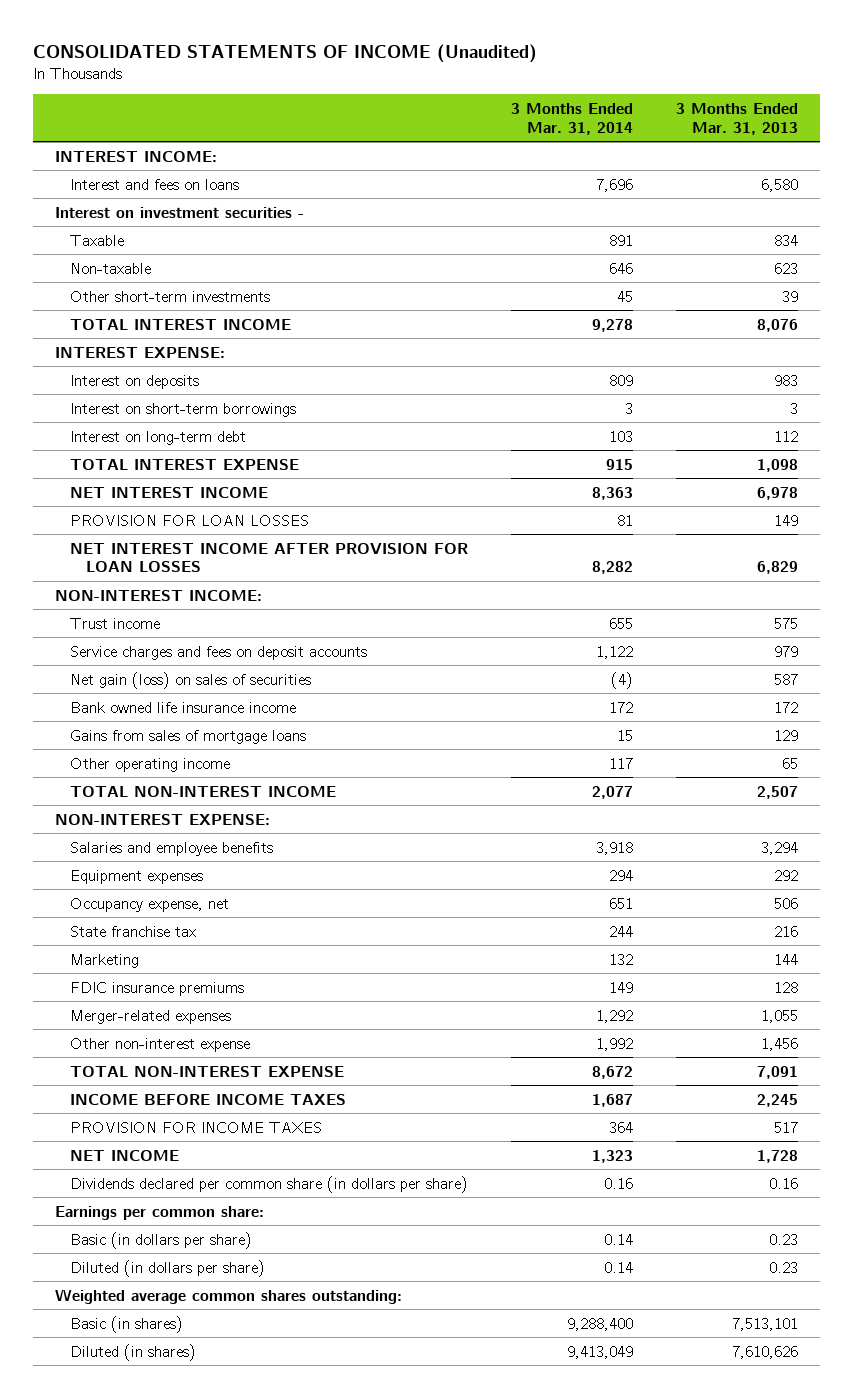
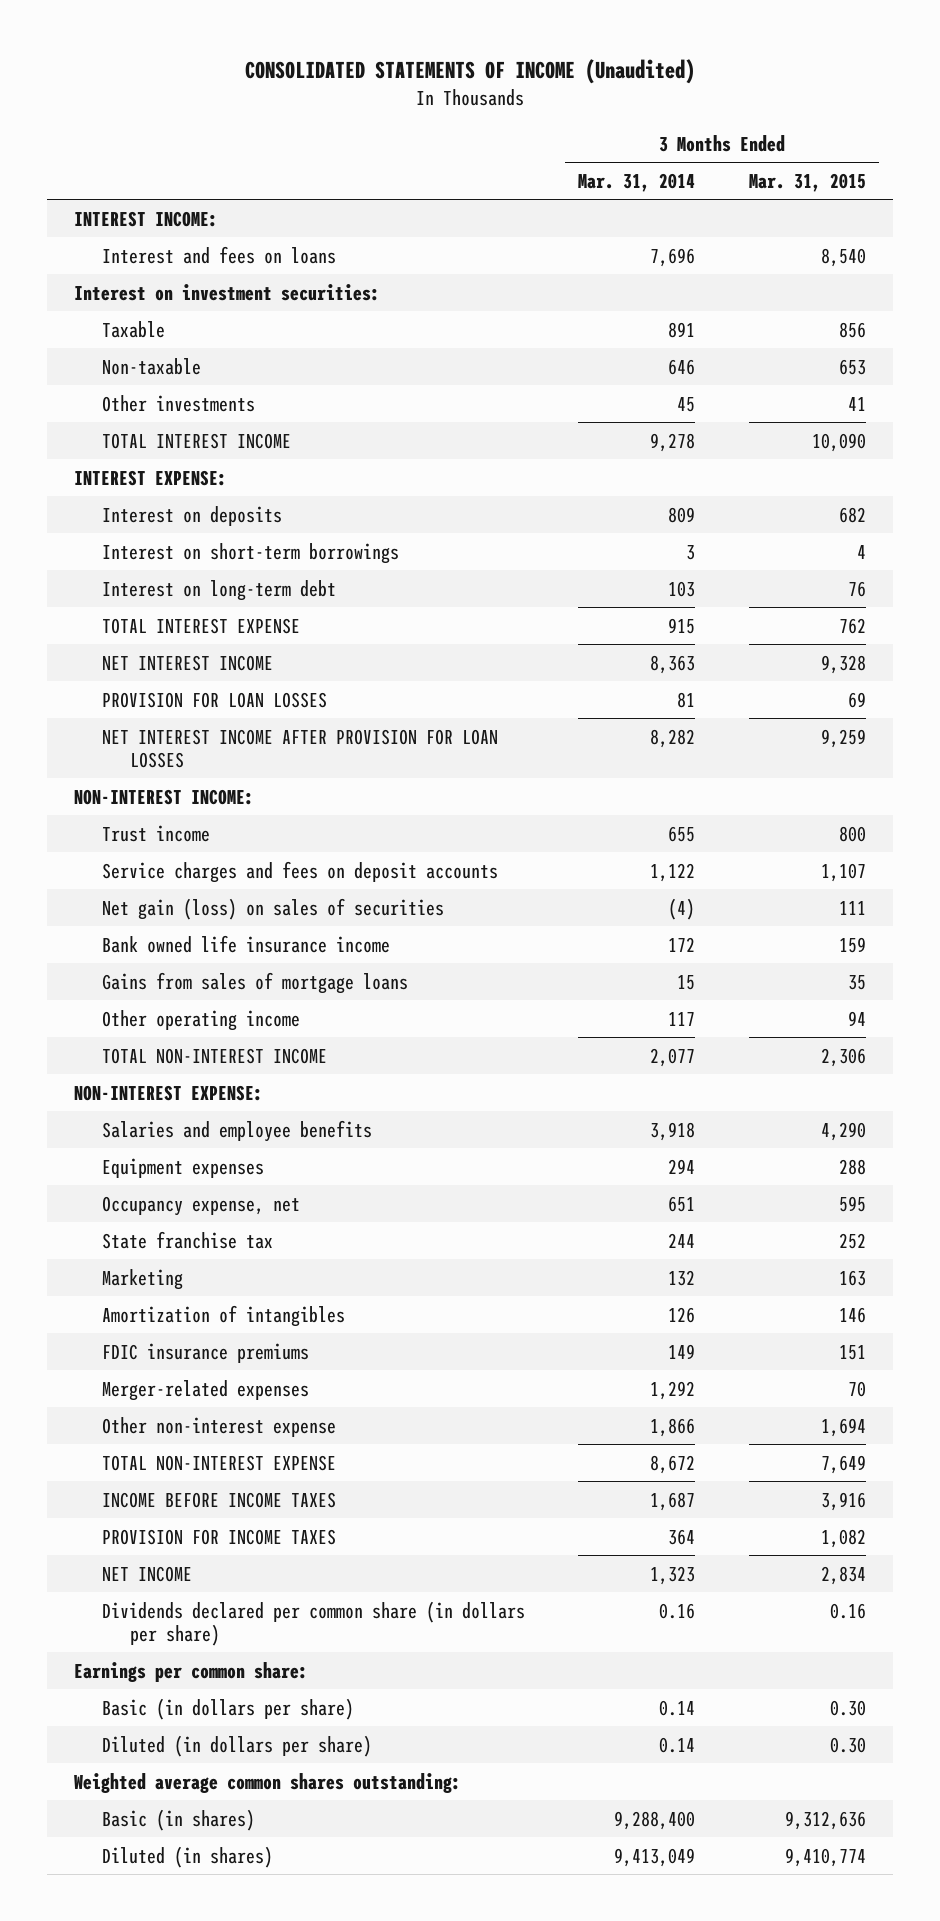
- | 3 Months Ended Mar. 31, 2014 | 3 Months Ended Mar. 31, 2013
+ | 3 Months Ended Mar. 31, 2014 | 3 Months Ended Mar. 31, 2015
- Interest on investment securities -
+ Interest on investment securities:
- Other short-term investments | 45 | 39
+ Other investments | 45 | 41
+ Amortization of intangibles | 126 | 146
- Other non-interest expense | 1,992 | 1,456
+ Other non-interest expense | 1,866 | 1,694

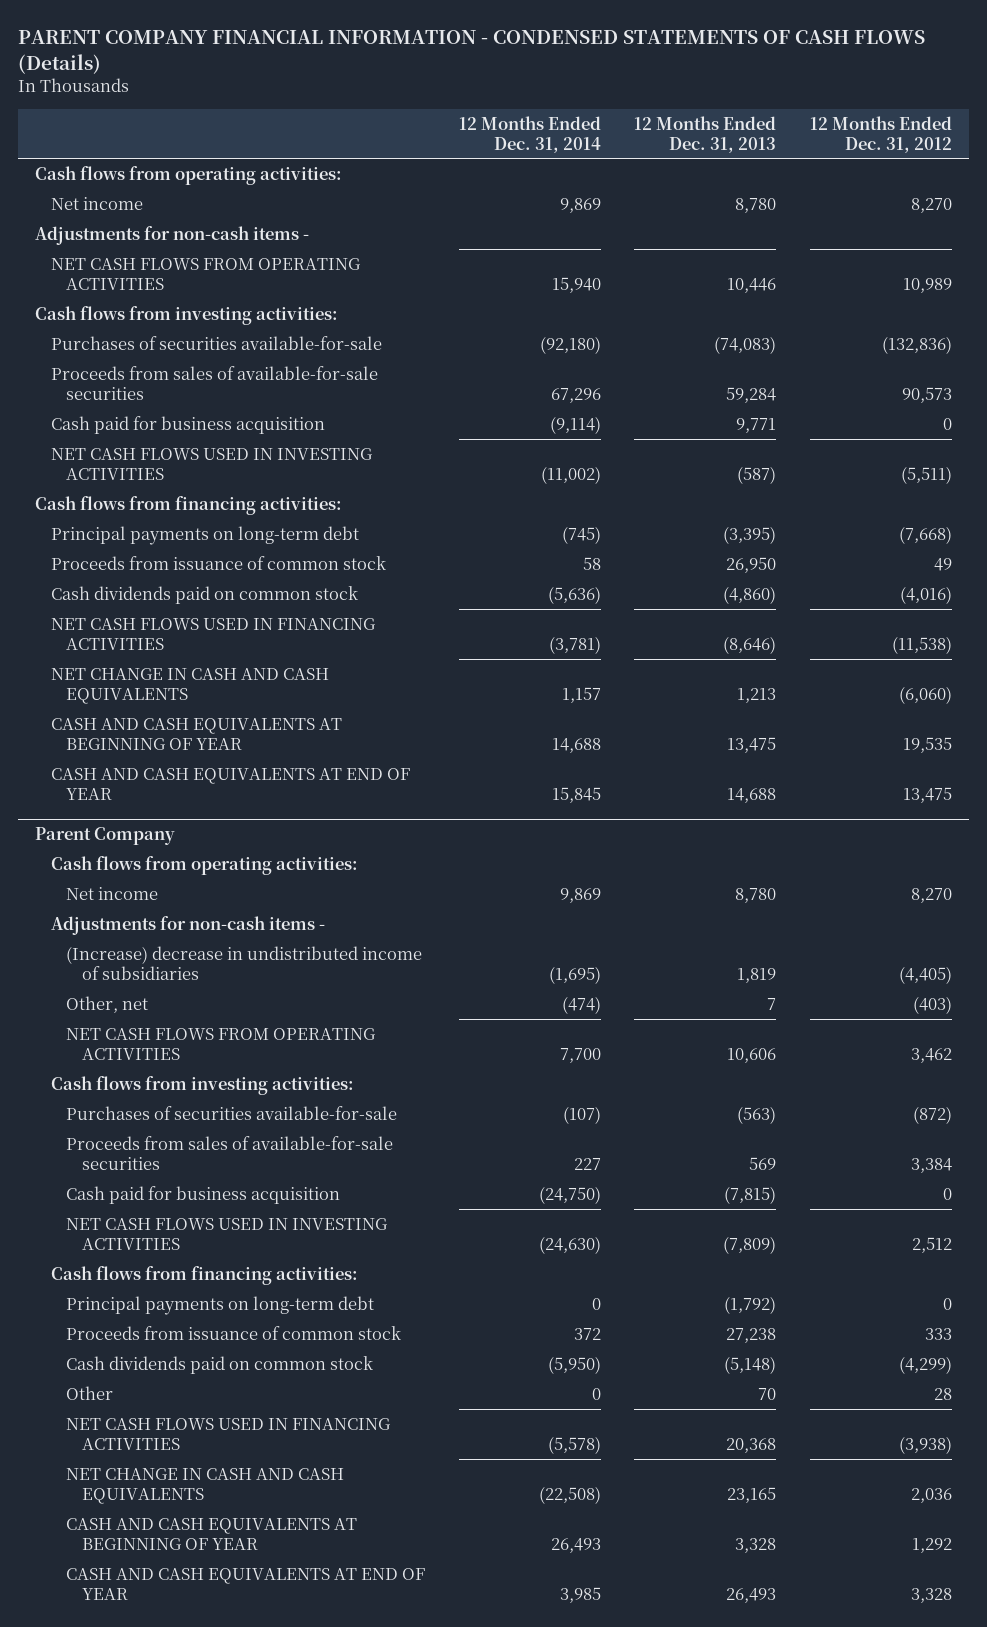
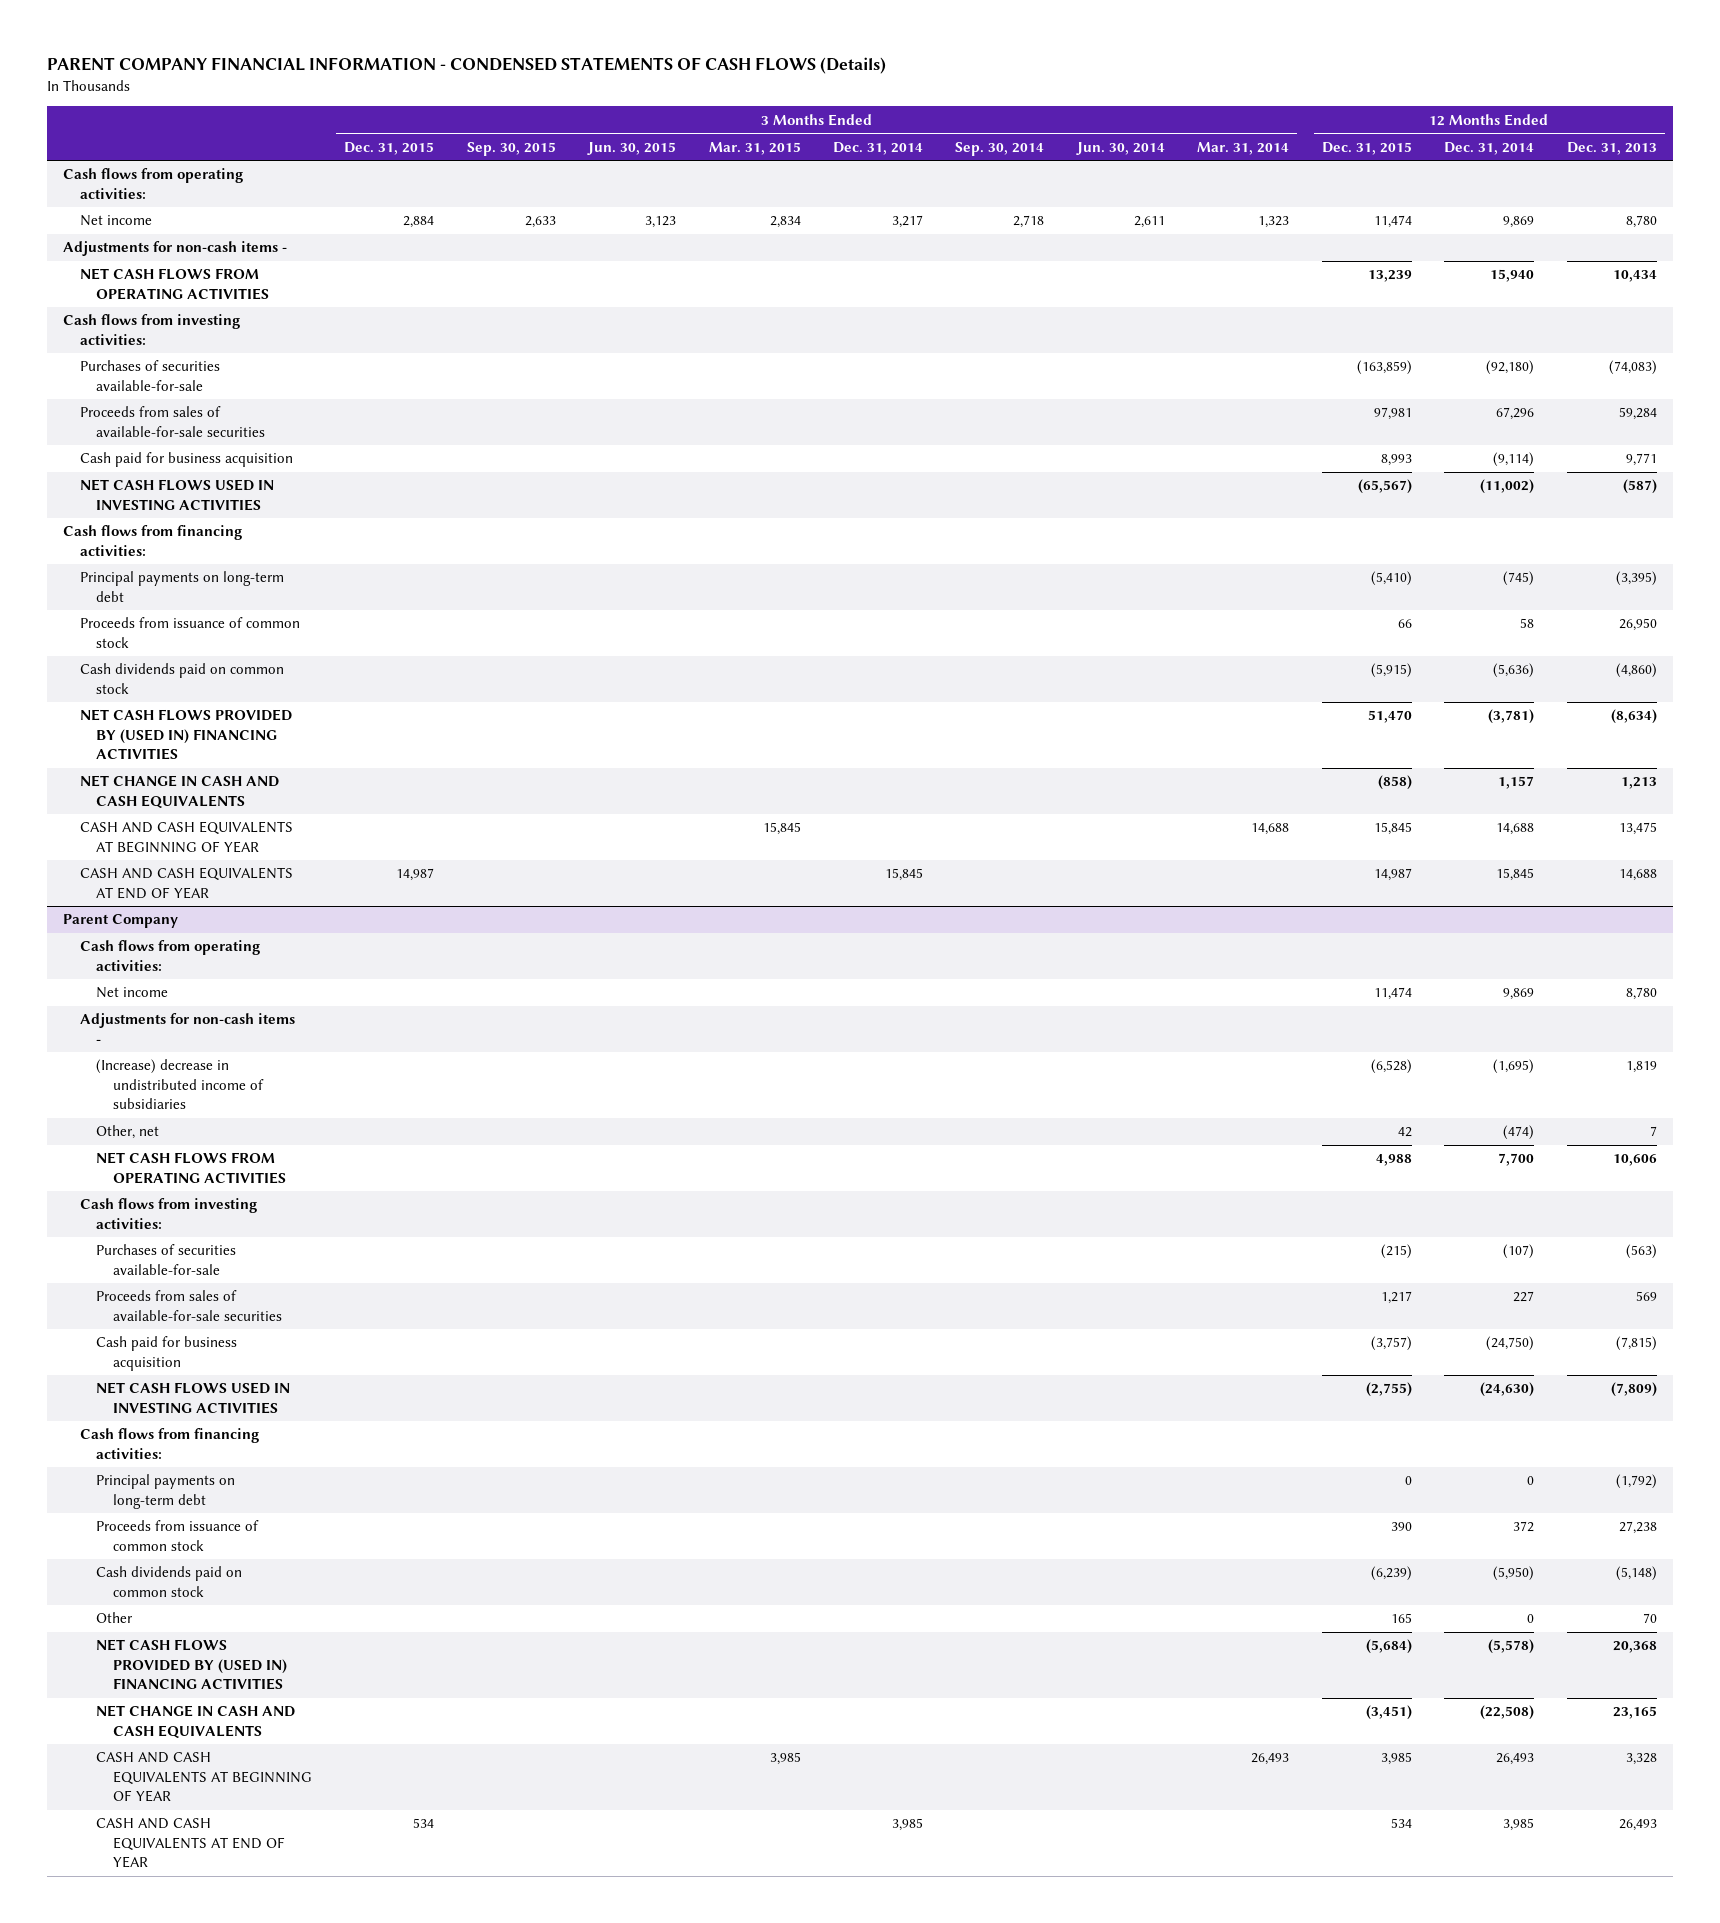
- | 12 Months Ended Dec. 31, 2014 | 12 Months Ended Dec. 31, 2013 | 12 Months Ended Dec. 31, 2012
+ | 3 Months Ended Dec. 31, 2015 | 3 Months Ended Sep. 30, 2015 | 3 Months Ended Jun. 30, 2015 | 3 Months Ended Mar. 31, 2015 | 3 Months Ended Dec. 31, 2014 | 3 Months Ended Sep. 30, 2014 | 3 Months Ended Jun. 30, 2014 | 3 Months Ended Mar. 31, 2014 | 12 Months Ended Dec. 31, 2015 | 12 Months Ended Dec. 31, 2014 | 12 Months Ended Dec. 31, 2013
- NET CASH FLOWS FROM OPERATING ACTIVITIES | 15,940 | 10,446 | 10,989
+ NET CASH FLOWS FROM OPERATING ACTIVITIES | | | | | | | | | 13,239 | 15,940 | 10,434
- NET CASH FLOWS USED IN FINANCING ACTIVITIES | (3,781) | (8,646) | (11,538)
+ NET CASH FLOWS PROVIDED BY (USED IN) FINANCING ACTIVITIES | | | | | | | | | 51,470 | (3,781) | (8,634)
@ Parent Company
- NET CASH FLOWS USED IN FINANCING ACTIVITIES | (5,578) | 20,368 | (3,938)
+ NET CASH FLOWS PROVIDED BY (USED IN) FINANCING ACTIVITIES | | | | | | | | | (5,684) | (5,578) | 20,368

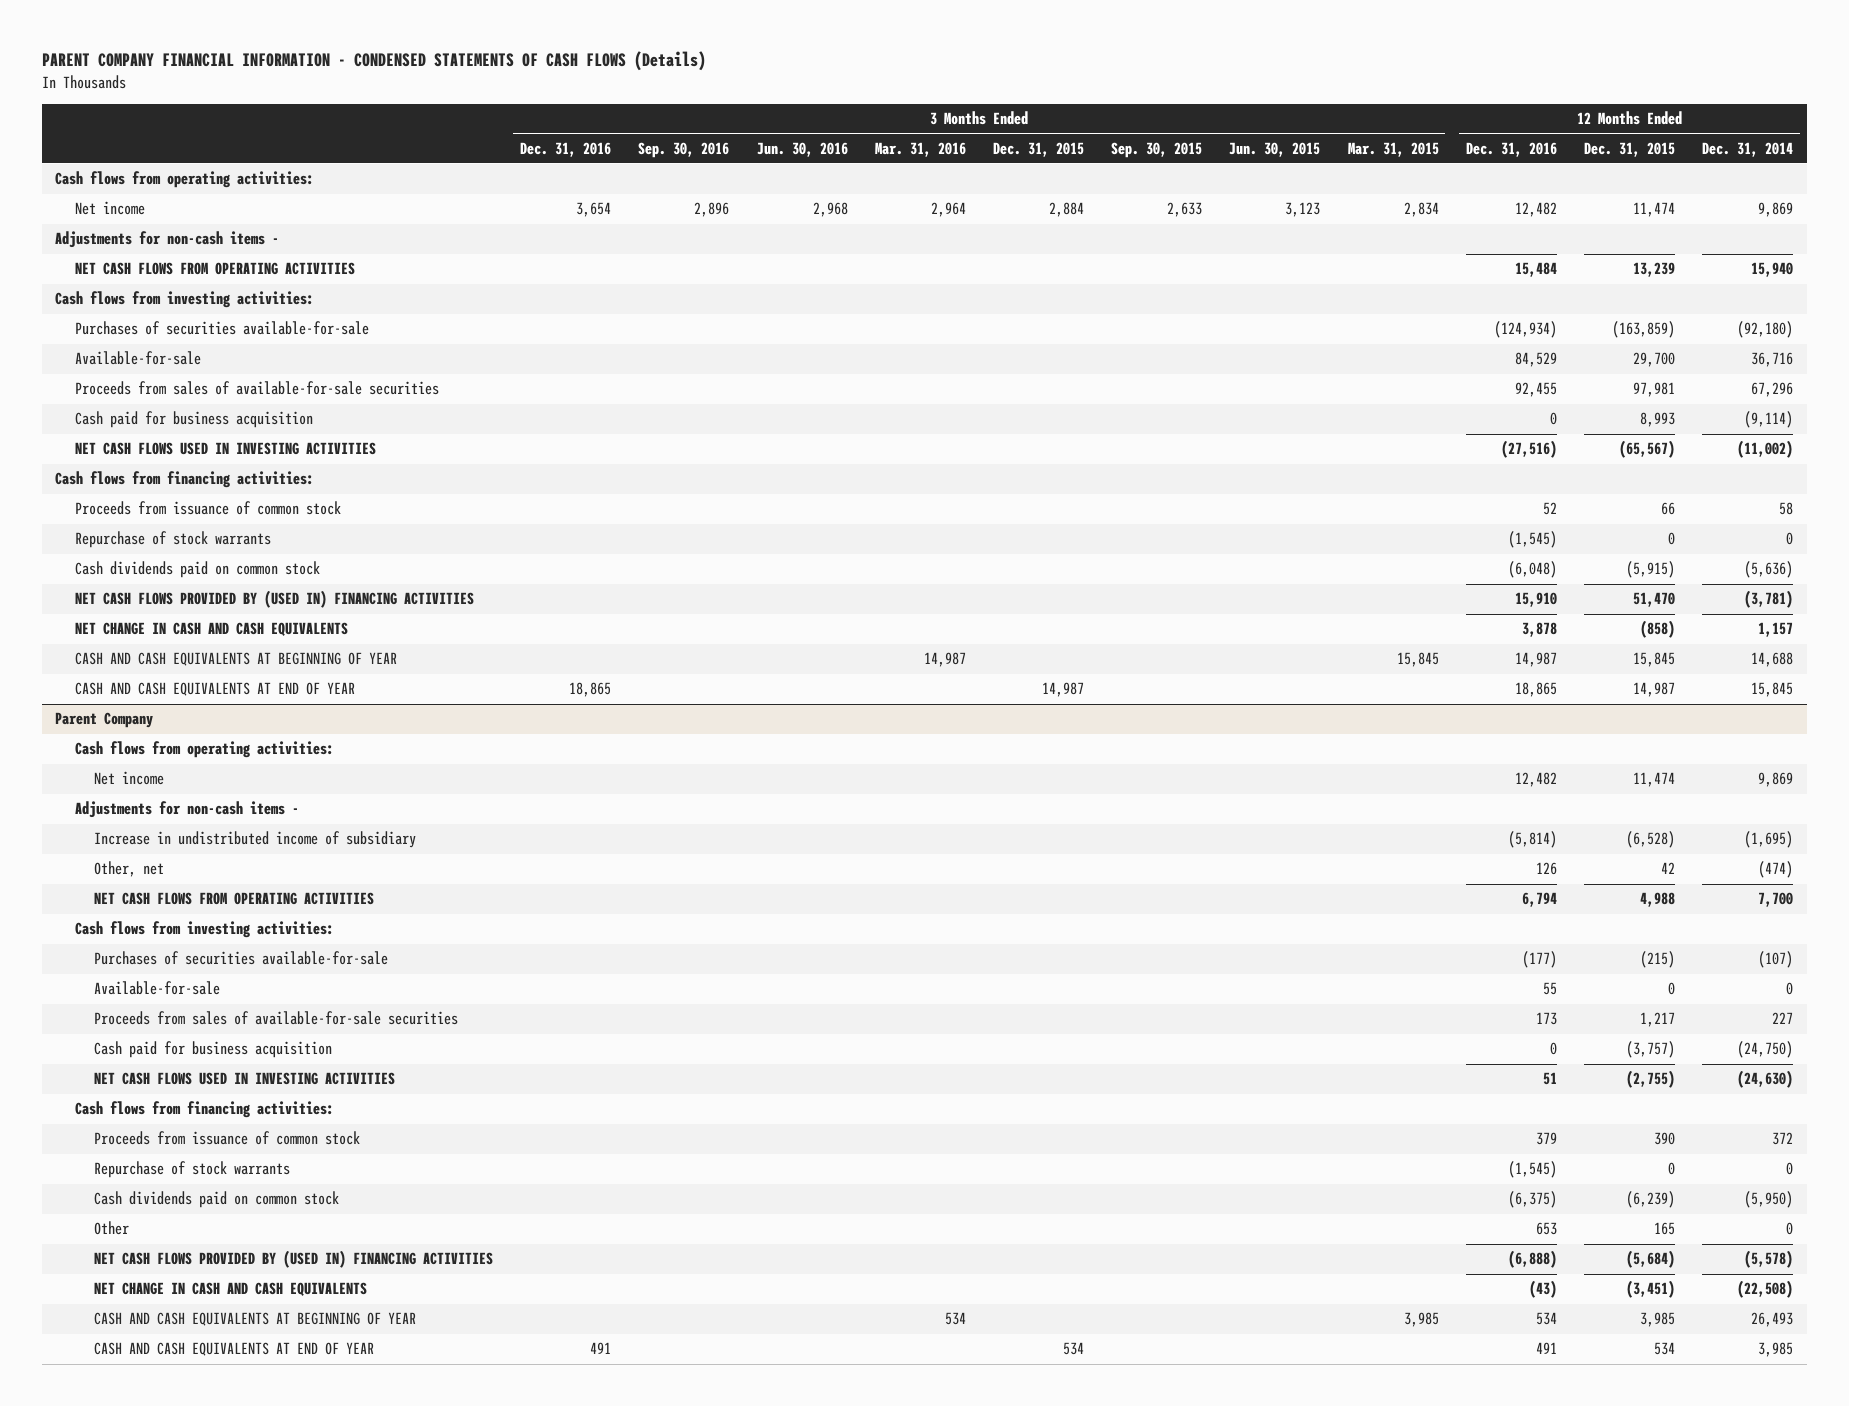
- | 3 Months Ended Dec. 31, 2015 | 3 Months Ended Sep. 30, 2015 | 3 Months Ended Jun. 30, 2015 | 3 Months Ended Mar. 31, 2015 | 3 Months Ended Dec. 31, 2014 | 3 Months Ended Sep. 30, 2014 | 3 Months Ended Jun. 30, 2014 | 3 Months Ended Mar. 31, 2014 | 12 Months Ended Dec. 31, 2015 | 12 Months Ended Dec. 31, 2014 | 12 Months Ended Dec. 31, 2013
+ | 3 Months Ended Dec. 31, 2016 | 3 Months Ended Sep. 30, 2016 | 3 Months Ended Jun. 30, 2016 | 3 Months Ended Mar. 31, 2016 | 3 Months Ended Dec. 31, 2015 | 3 Months Ended Sep. 30, 2015 | 3 Months Ended Jun. 30, 2015 | 3 Months Ended Mar. 31, 2015 | 12 Months Ended Dec. 31, 2016 | 12 Months Ended Dec. 31, 2015 | 12 Months Ended Dec. 31, 2014
+ Available-for-sale | | | | | | | | | 84,529 | 29,700 | 36,716
- Principal payments on long-term debt | | | | | | | | | (5,410) | (745) | (3,395)
+ Repurchase of stock warrants | | | | | | | | | (1,545) | 0 | 0
@ Parent Company
- (Increase) decrease in undistributed income of subsidiaries | | | | | | | | | (6,528) | (1,695) | 1,819
+ Increase in undistributed income of subsidiary | | | | | | | | | (5,814) | (6,528) | (1,695)
+ Available-for-sale | | | | | | | | | 55 | 0 | 0
- Principal payments on long-term debt | | | | | | | | | 0 | 0 | (1,792)
+ Repurchase of stock warrants | | | | | | | | | (1,545) | 0 | 0

